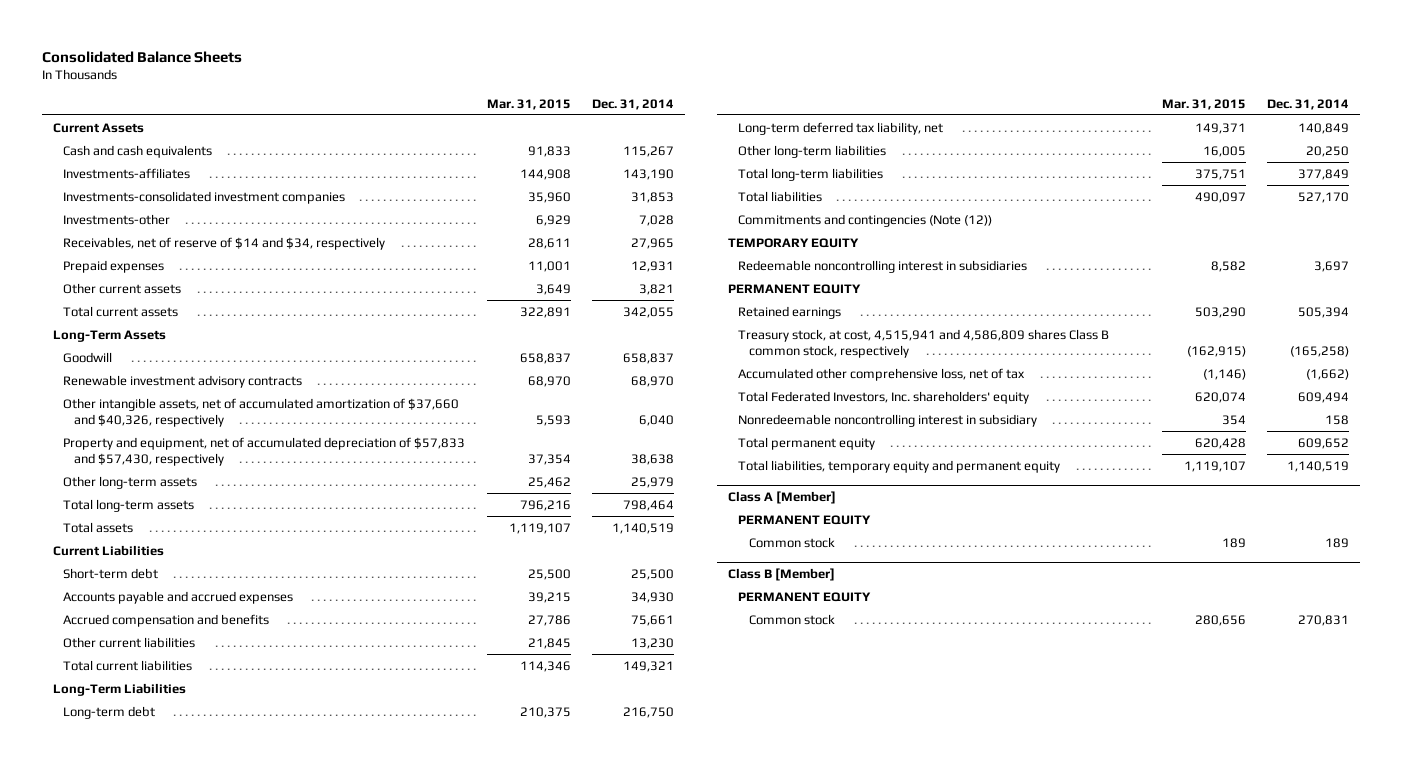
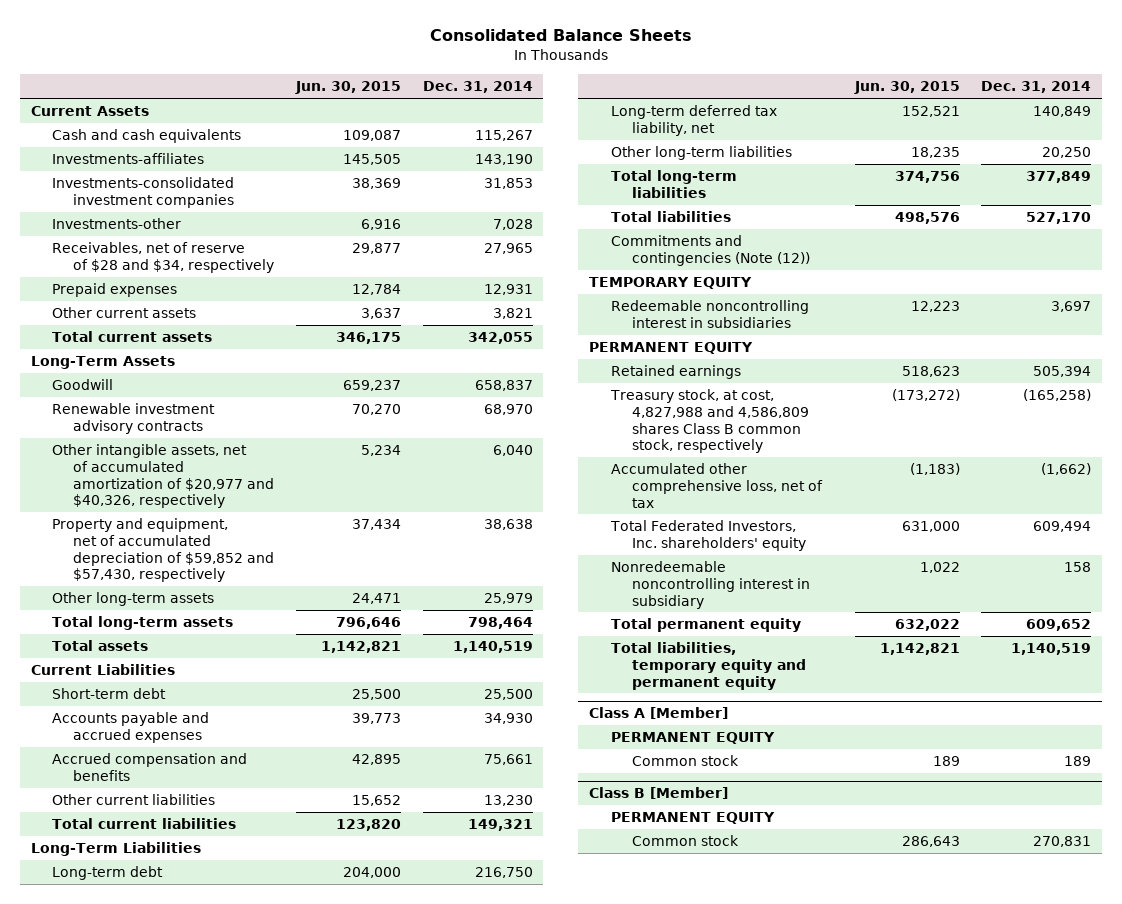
- | Mar. 31, 2015 | Dec. 31, 2014
+ | Jun. 30, 2015 | Dec. 31, 2014
- Receivables, net of reserve of $14 and $34, respectively | 28,611 | 27,965
+ Receivables, net of reserve of $28 and $34, respectively | 29,877 | 27,965
- Other intangible assets, net of accumulated amortization of $37,660 and $40,326, respectively | 5,593 | 6,040
- Property and equipment, net of accumulated depreciation of $57,833 and $57,430, respectively | 37,354 | 38,638
+ Other intangible assets, net of accumulated amortization of $20,977 and $40,326, respectively | 5,234 | 6,040
+ Property and equipment, net of accumulated depreciation of $59,852 and $57,430, respectively | 37,434 | 38,638
- Treasury stock, at cost, 4,515,941 and 4,586,809 shares Class B common stock, respectively | (162,915) | (165,258)
+ Treasury stock, at cost, 4,827,988 and 4,586,809 shares Class B common stock, respectively | (173,272) | (165,258)

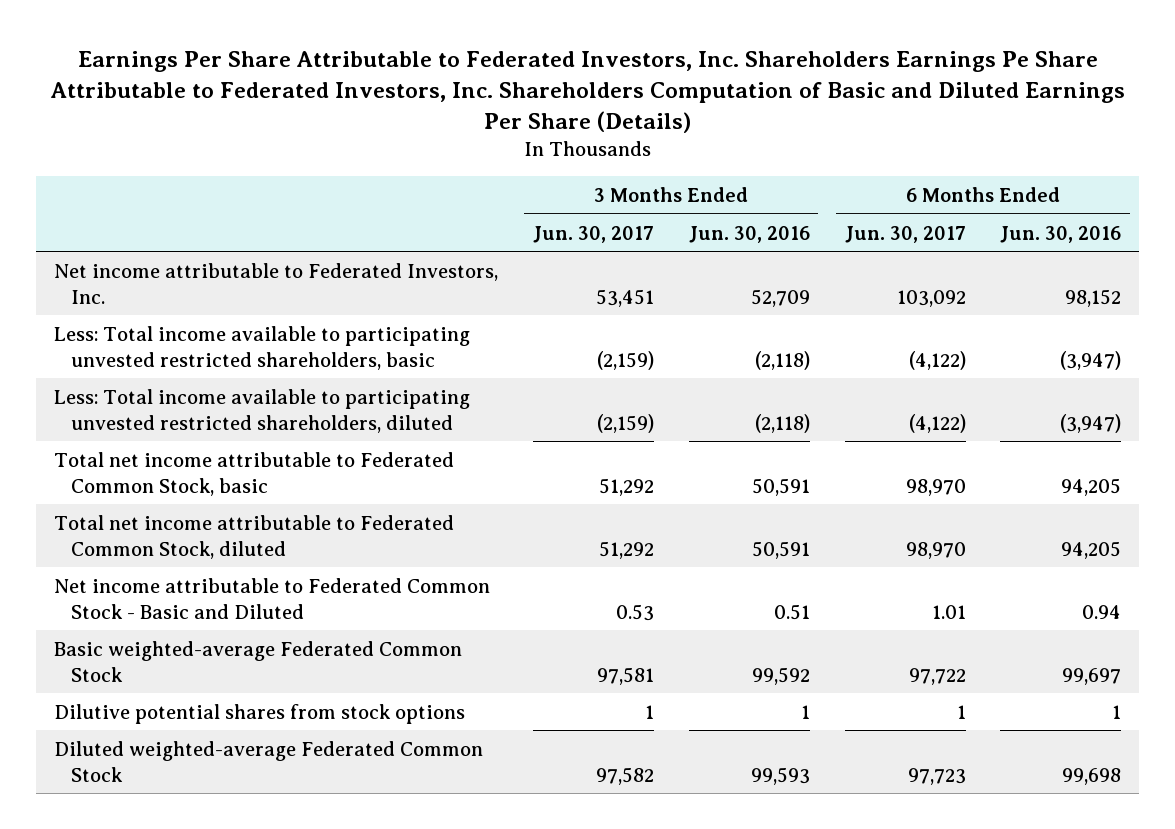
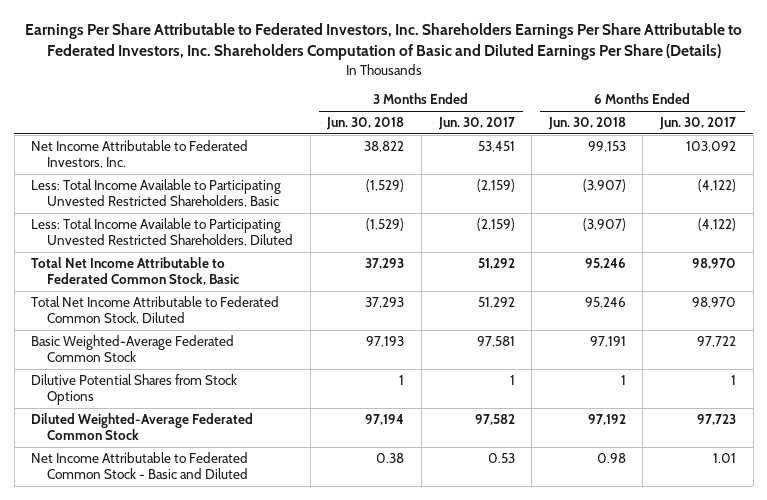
- Earnings Per Share Attributable to Federated Investors, Inc. Shareholders Earnings Pe Share Attributable to Federated Investors, Inc. Shareholders Computation of Basic and Diluted Earnings Per Share (Details)
+ Earnings Per Share Attributable to Federated Investors, Inc. Shareholders Earnings Per Share Attributable to Federated Investors, Inc. Shareholders Computation of Basic and Diluted Earnings Per Share (Details)
- | 3 Months Ended Jun. 30, 2017 | 3 Months Ended Jun. 30, 2016 | 6 Months Ended Jun. 30, 2017 | 6 Months Ended Jun. 30, 2016
+ | 3 Months Ended Jun. 30, 2018 | 3 Months Ended Jun. 30, 2017 | 6 Months Ended Jun. 30, 2018 | 6 Months Ended Jun. 30, 2017
- Net income attributable to Federated Investors, Inc. | 53,451 | 52,709 | 103,092 | 98,152
- Less: Total income available to participating unvested restricted shareholders, basic | (2,159) | (2,118) | (4,122) | (3,947)
- Less: Total income available to participating unvested restricted shareholders, diluted | (2,159) | (2,118) | (4,122) | (3,947)
- Total net income attributable to Federated Common Stock, basic | 51,292 | 50,591 | 98,970 | 94,205
- Total net income attributable to Federated Common Stock, diluted | 51,292 | 50,591 | 98,970 | 94,205
- Net income attributable to Federated Common Stock - Basic and Diluted | 0.53 | 0.51 | 1.01 | 0.94
- Basic weighted-average Federated Common Stock | 97,581 | 99,592 | 97,722 | 99,697
- Dilutive potential shares from stock options | 1 | 1 | 1 | 1
- Diluted weighted-average Federated Common Stock | 97,582 | 99,593 | 97,723 | 99,698
+ Net Income Attributable to Federated Investors, Inc. | 38,822 | 53,451 | 99,153 | 103,092
+ Less: Total Income Available to Participating Unvested Restricted Shareholders, Basic | (1,529) | (2,159) | (3,907) | (4,122)
+ Less: Total Income Available to Participating Unvested Restricted Shareholders, Diluted | (1,529) | (2,159) | (3,907) | (4,122)
+ Total Net Income Attributable to Federated Common Stock, Basic | 37,293 | 51,292 | 95,246 | 98,970
+ Total Net Income Attributable to Federated Common Stock, Diluted | 37,293 | 51,292 | 95,246 | 98,970
+ Basic Weighted-Average Federated Common Stock | 97,193 | 97,581 | 97,191 | 97,722
+ Dilutive Potential Shares from Stock Options | 1 | 1 | 1 | 1
+ Diluted Weighted-Average Federated Common Stock | 97,194 | 97,582 | 97,192 | 97,723
+ Net Income Attributable to Federated Common Stock - Basic and Diluted | 0.38 | 0.53 | 0.98 | 1.01

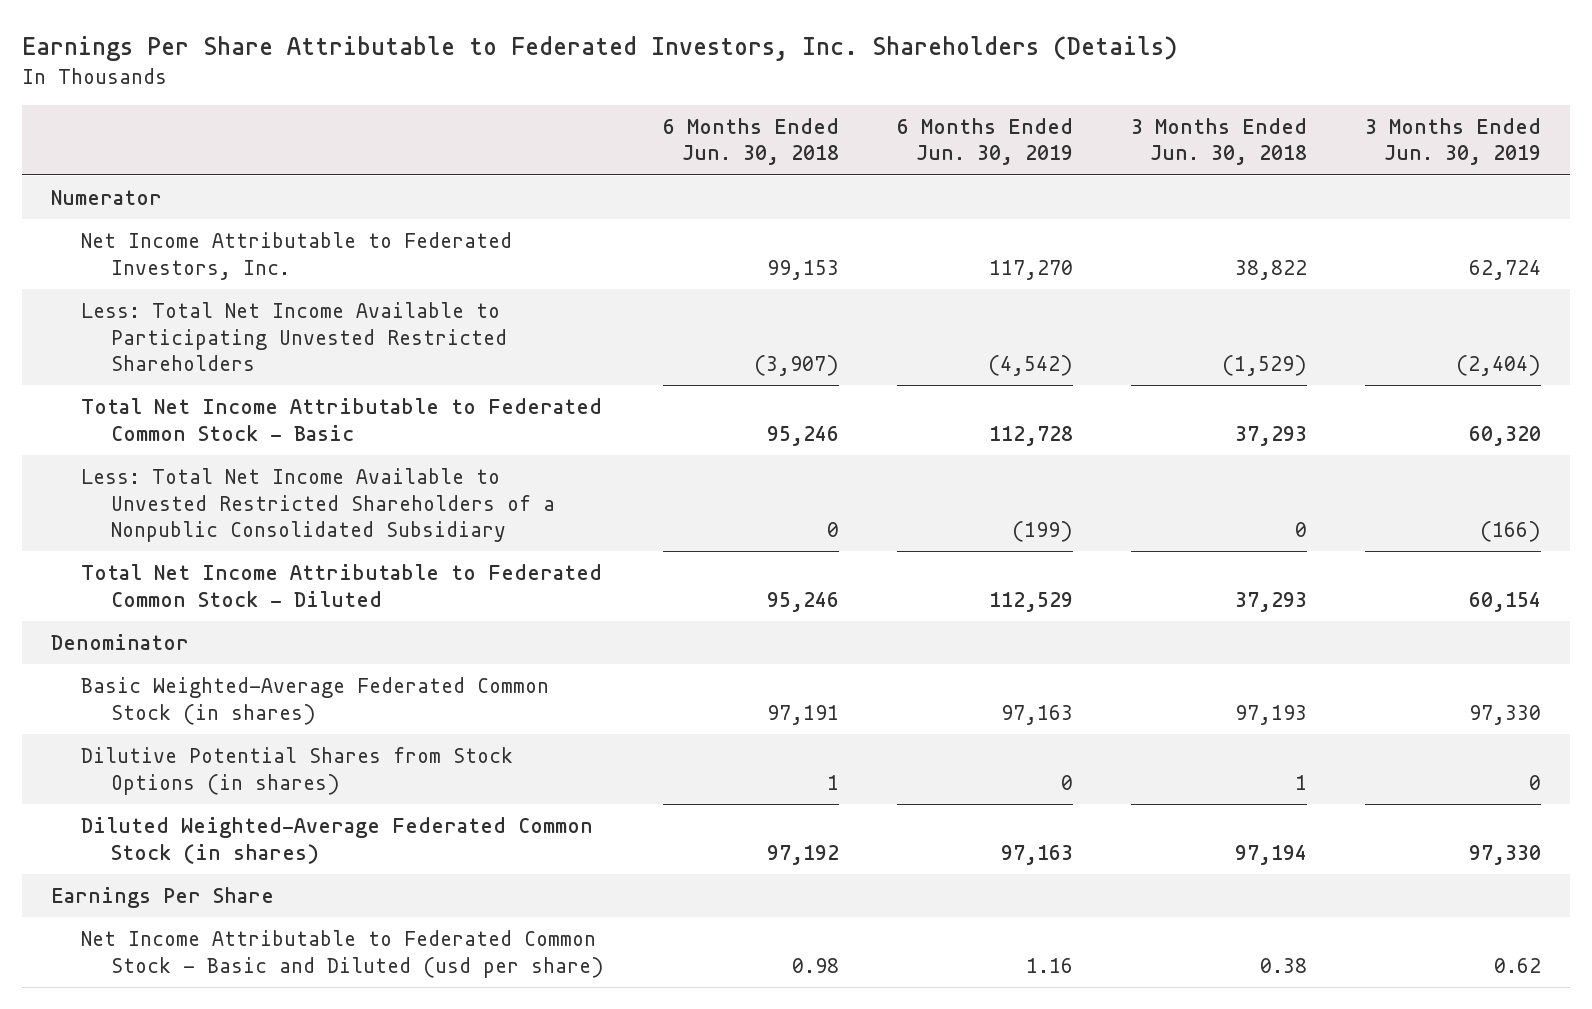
- Earnings Per Share Attributable to Federated Investors, Inc. Shareholders Earnings Per Share Attributable to Federated Investors, Inc. Shareholders Computation of Basic and Diluted Earnings Per Share (Details)
+ Earnings Per Share Attributable to Federated Investors, Inc. Shareholders (Details)
- | 3 Months Ended Jun. 30, 2018 | 3 Months Ended Jun. 30, 2017 | 6 Months Ended Jun. 30, 2018 | 6 Months Ended Jun. 30, 2017
+ | 6 Months Ended Jun. 30, 2018 | 6 Months Ended Jun. 30, 2019 | 3 Months Ended Jun. 30, 2018 | 3 Months Ended Jun. 30, 2019
+ Numerator
- Less: Total Income Available to Participating Unvested Restricted Shareholders, Basic | (1,529) | (2,159) | (3,907) | (4,122)
- Less: Total Income Available to Participating Unvested Restricted Shareholders, Diluted | (1,529) | (2,159) | (3,907) | (4,122)
- Total Net Income Attributable to Federated Common Stock, Basic | 37,293 | 51,292 | 95,246 | 98,970
- Total Net Income Attributable to Federated Common Stock, Diluted | 37,293 | 51,292 | 95,246 | 98,970
- Basic Weighted-Average Federated Common Stock | 97,193 | 97,581 | 97,191 | 97,722
- Dilutive Potential Shares from Stock Options | 1 | 1 | 1 | 1
- Diluted Weighted-Average Federated Common Stock | 97,194 | 97,582 | 97,192 | 97,723
- Net Income Attributable to Federated Common Stock - Basic and Diluted | 0.38 | 0.53 | 0.98 | 1.01
+ Less: Total Net Income Available to Participating Unvested Restricted Shareholders | (3,907) | (4,542) | (1,529) | (2,404)
+ Total Net Income Attributable to Federated Common Stock - Basic | 95,246 | 112,728 | 37,293 | 60,320
+ Less: Total Net Income Available to Unvested Restricted Shareholders of a Nonpublic Consolidated Subsidiary | 0 | (199) | 0 | (166)
+ Total Net Income Attributable to Federated Common Stock - Diluted | 95,246 | 112,529 | 37,293 | 60,154
+ Denominator
+ Basic Weighted-Average Federated Common Stock (in shares) | 97,191 | 97,163 | 97,193 | 97,330
+ Dilutive Potential Shares from Stock Options (in shares) | 1 | 0 | 1 | 0
+ Diluted Weighted-Average Federated Common Stock (in shares) | 97,192 | 97,163 | 97,194 | 97,330
+ Earnings Per Share
+ Net Income Attributable to Federated Common Stock - Basic and Diluted (usd per share) | 0.98 | 1.16 | 0.38 | 0.62

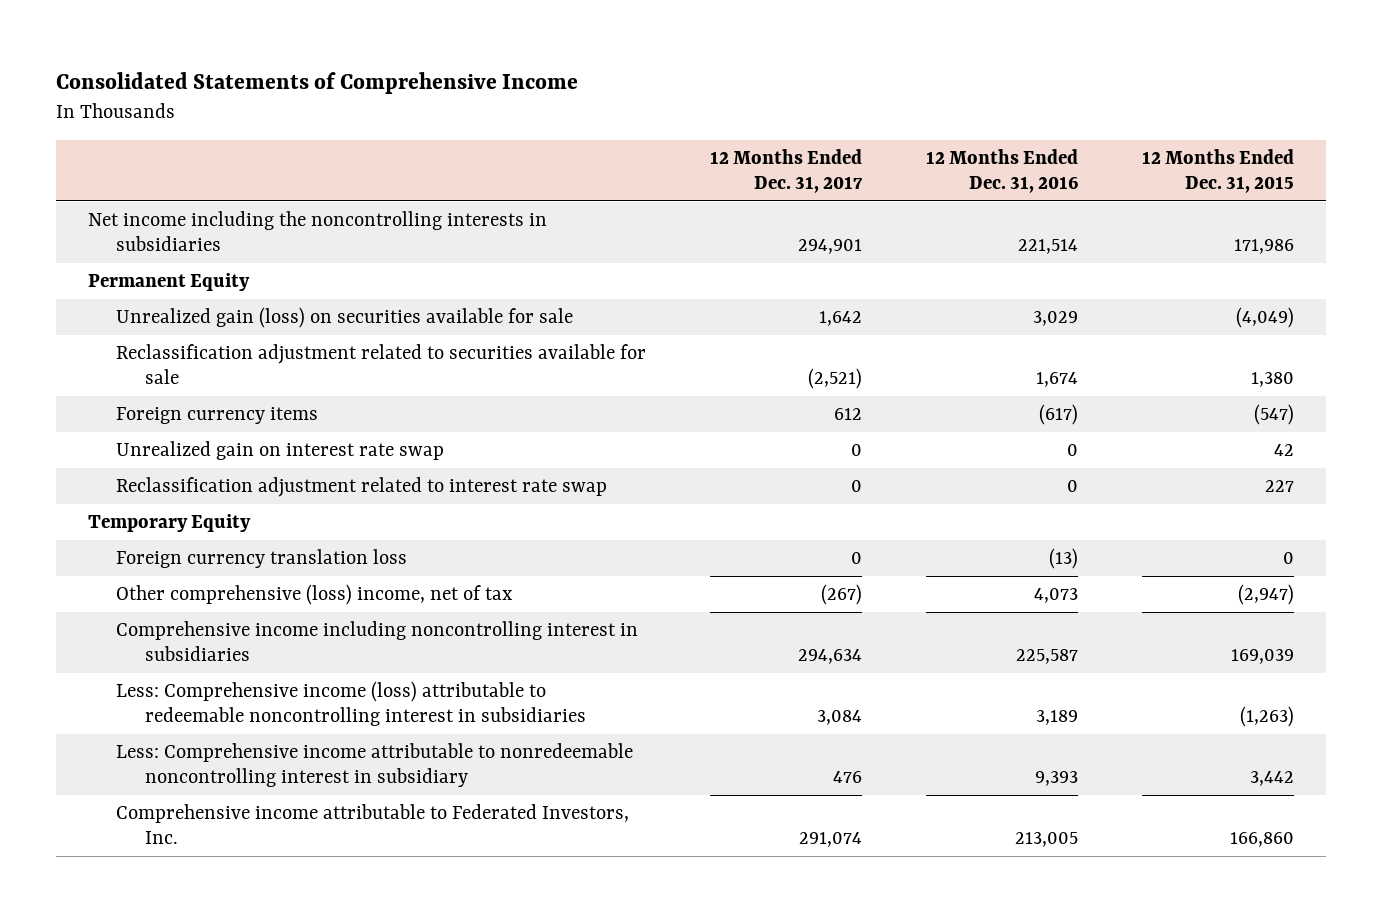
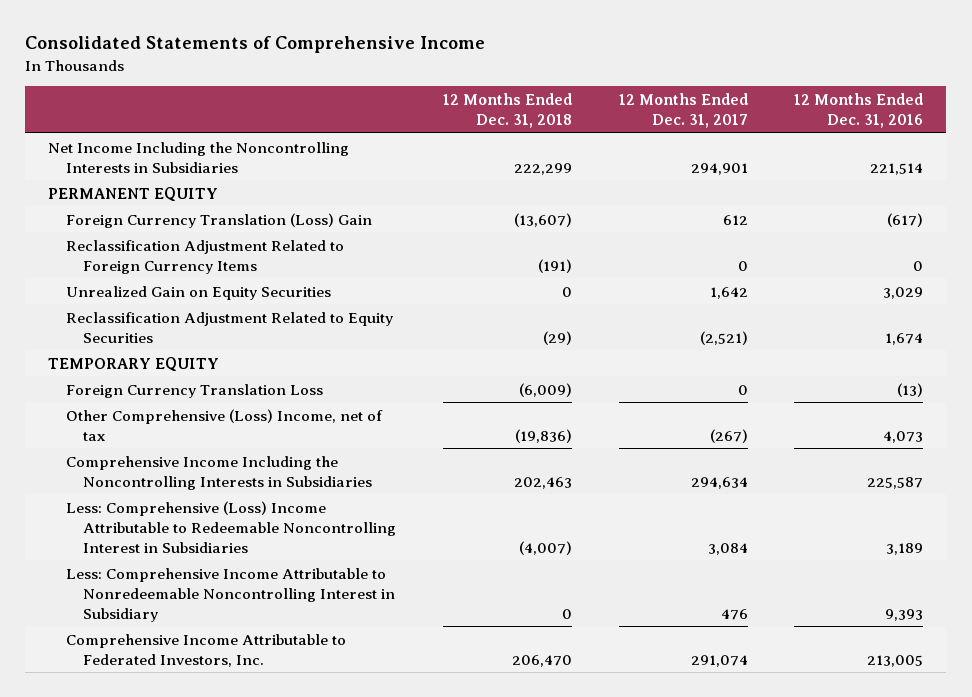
- | 12 Months Ended Dec. 31, 2017 | 12 Months Ended Dec. 31, 2016 | 12 Months Ended Dec. 31, 2015
+ | 12 Months Ended Dec. 31, 2018 | 12 Months Ended Dec. 31, 2017 | 12 Months Ended Dec. 31, 2016
- Net income including the noncontrolling interests in subsidiaries | 294,901 | 221,514 | 171,986
- Permanent Equity
- Unrealized gain (loss) on securities available for sale | 1,642 | 3,029 | (4,049)
- Reclassification adjustment related to securities available for sale | (2,521) | 1,674 | 1,380
- Foreign currency items | 612 | (617) | (547)
- Unrealized gain on interest rate swap | 0 | 0 | 42
- Reclassification adjustment related to interest rate swap | 0 | 0 | 227
- Temporary Equity
- Foreign currency translation loss | 0 | (13) | 0
- Other comprehensive (loss) income, net of tax | (267) | 4,073 | (2,947)
- Comprehensive income including noncontrolling interest in subsidiaries | 294,634 | 225,587 | 169,039
- Less: Comprehensive income (loss) attributable to redeemable noncontrolling interest in subsidiaries | 3,084 | 3,189 | (1,263)
- Less: Comprehensive income attributable to nonredeemable noncontrolling interest in subsidiary | 476 | 9,393 | 3,442
- Comprehensive income attributable to Federated Investors, Inc. | 291,074 | 213,005 | 166,860
+ Net Income Including the Noncontrolling Interests in Subsidiaries | 222,299 | 294,901 | 221,514
+ PERMANENT EQUITY
+ Foreign Currency Translation (Loss) Gain | (13,607) | 612 | (617)
+ Reclassification Adjustment Related to Foreign Currency Items | (191) | 0 | 0
+ Unrealized Gain on Equity Securities | 0 | 1,642 | 3,029
+ Reclassification Adjustment Related to Equity Securities | (29) | (2,521) | 1,674
+ TEMPORARY EQUITY
+ Foreign Currency Translation Loss | (6,009) | 0 | (13)
+ Other Comprehensive (Loss) Income, net of tax | (19,836) | (267) | 4,073
+ Comprehensive Income Including the Noncontrolling Interests in Subsidiaries | 202,463 | 294,634 | 225,587
+ Less: Comprehensive (Loss) Income Attributable to Redeemable Noncontrolling Interest in Subsidiaries | (4,007) | 3,084 | 3,189
+ Less: Comprehensive Income Attributable to Nonredeemable Noncontrolling Interest in Subsidiary | 0 | 476 | 9,393
+ Comprehensive Income Attributable to Federated Investors, Inc. | 206,470 | 291,074 | 213,005

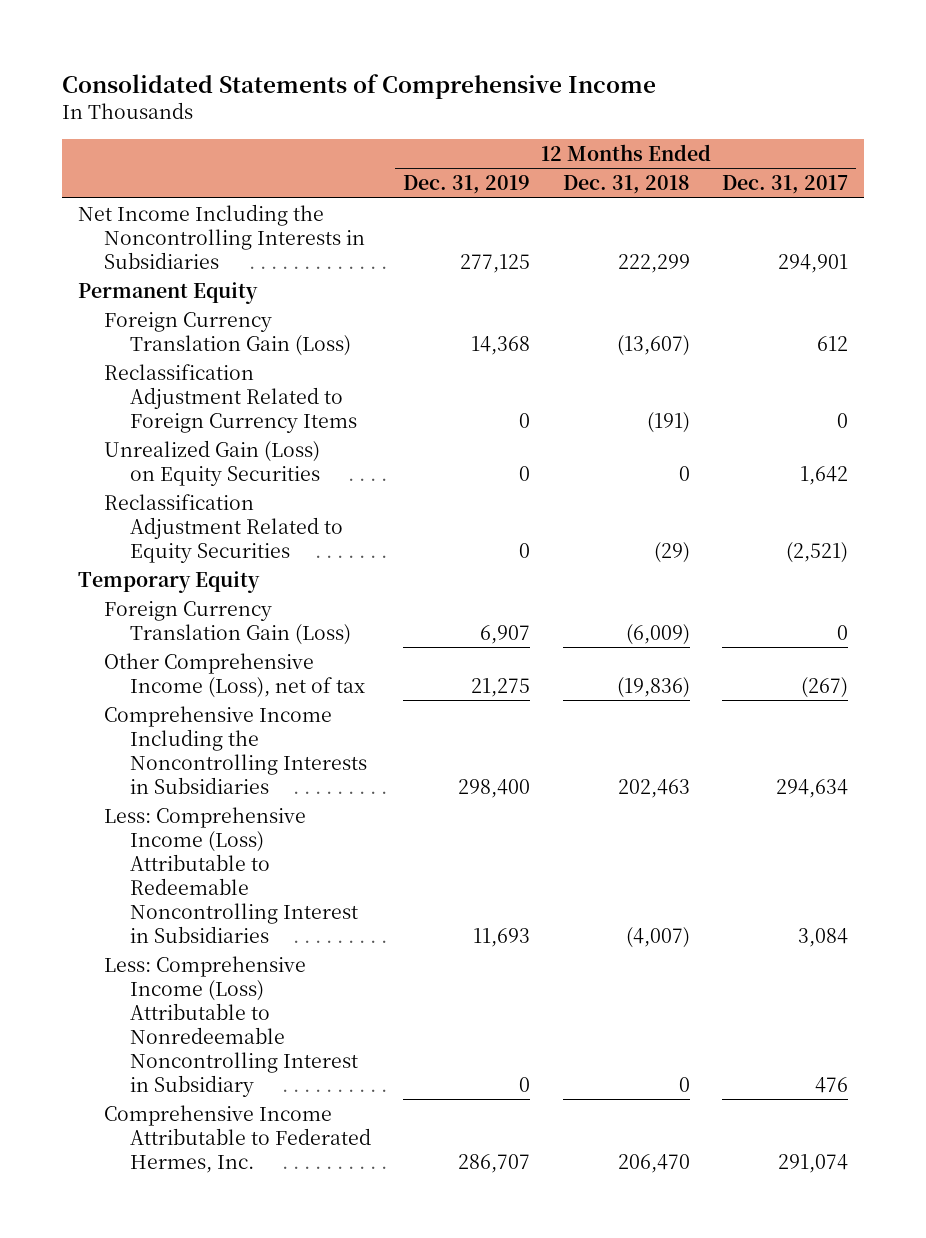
- | 12 Months Ended Dec. 31, 2018 | 12 Months Ended Dec. 31, 2017 | 12 Months Ended Dec. 31, 2016
+ | 12 Months Ended Dec. 31, 2019 | 12 Months Ended Dec. 31, 2018 | 12 Months Ended Dec. 31, 2017
- PERMANENT EQUITY
- Foreign Currency Translation (Loss) Gain | (13,607) | 612 | (617)
+ Permanent Equity
+ Foreign Currency Translation Gain (Loss) | 14,368 | (13,607) | 612
- Unrealized Gain on Equity Securities | 0 | 1,642 | 3,029
+ Unrealized Gain (Loss) on Equity Securities | 0 | 0 | 1,642
- TEMPORARY EQUITY
- Foreign Currency Translation Loss | (6,009) | 0 | (13)
- Other Comprehensive (Loss) Income, net of tax | (19,836) | (267) | 4,073
+ Temporary Equity
+ Foreign Currency Translation Gain (Loss) | 6,907 | (6,009) | 0
+ Other Comprehensive Income (Loss), net of tax | 21,275 | (19,836) | (267)
- Less: Comprehensive (Loss) Income Attributable to Redeemable Noncontrolling Interest in Subsidiaries | (4,007) | 3,084 | 3,189
- Less: Comprehensive Income Attributable to Nonredeemable Noncontrolling Interest in Subsidiary | 0 | 476 | 9,393
- Comprehensive Income Attributable to Federated Investors, Inc. | 206,470 | 291,074 | 213,005
+ Less: Comprehensive Income (Loss) Attributable to Redeemable Noncontrolling Interest in Subsidiaries | 11,693 | (4,007) | 3,084
+ Less: Comprehensive Income (Loss) Attributable to Nonredeemable Noncontrolling Interest in Subsidiary | 0 | 0 | 476
+ Comprehensive Income Attributable to Federated Hermes, Inc. | 286,707 | 206,470 | 291,074

